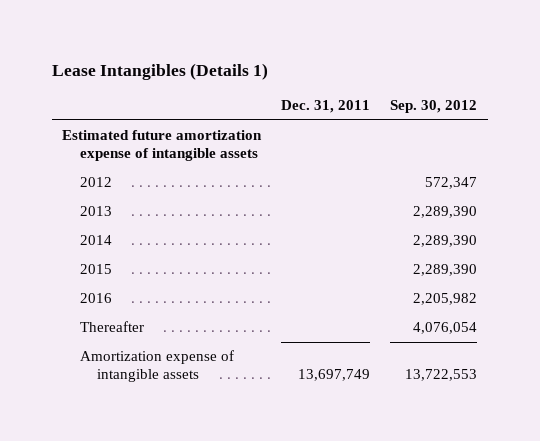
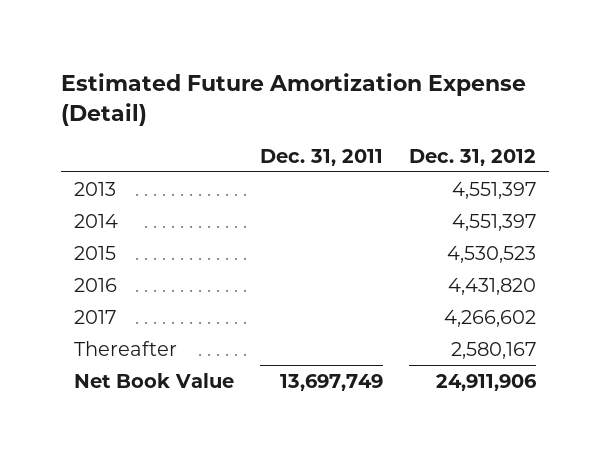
- Lease Intangibles (Details 1)
+ Estimated Future Amortization Expense (Detail)
- | Dec. 31, 2011 | Sep. 30, 2012
+ | Dec. 31, 2011 | Dec. 31, 2012
- Estimated future amortization expense of intangible assets
- 2012 | | 572,347
+ 2017 | | 4,266,602
- Amortization expense of intangible assets | 13,697,749 | 13,722,553
+ Net Book Value | 13,697,749 | 24,911,906

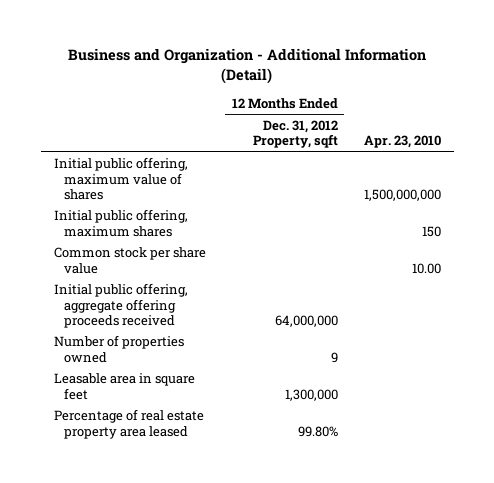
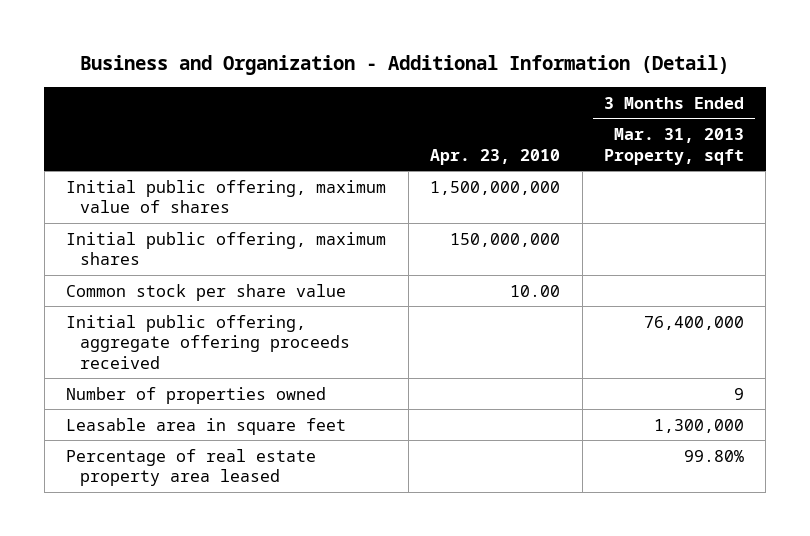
- | 12 Months Ended Dec. 31, 2012 Property, sqft | Apr. 23, 2010
+ | Apr. 23, 2010 | 3 Months Ended Mar. 31, 2013 Property, sqft
- Initial public offering, maximum shares | | 150
+ Initial public offering, maximum shares | 150,000,000 |

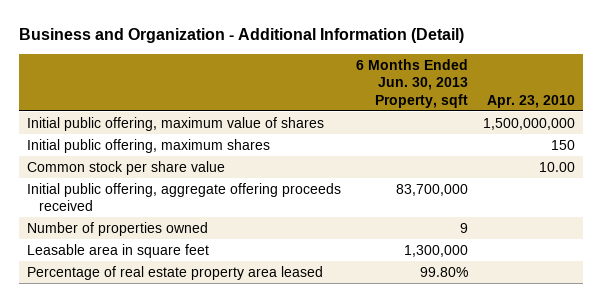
- | Apr. 23, 2010 | 3 Months Ended Mar. 31, 2013 Property, sqft
+ | 6 Months Ended Jun. 30, 2013 Property, sqft | Apr. 23, 2010
- Initial public offering, maximum shares | 150,000,000 |
+ Initial public offering, maximum shares | | 150

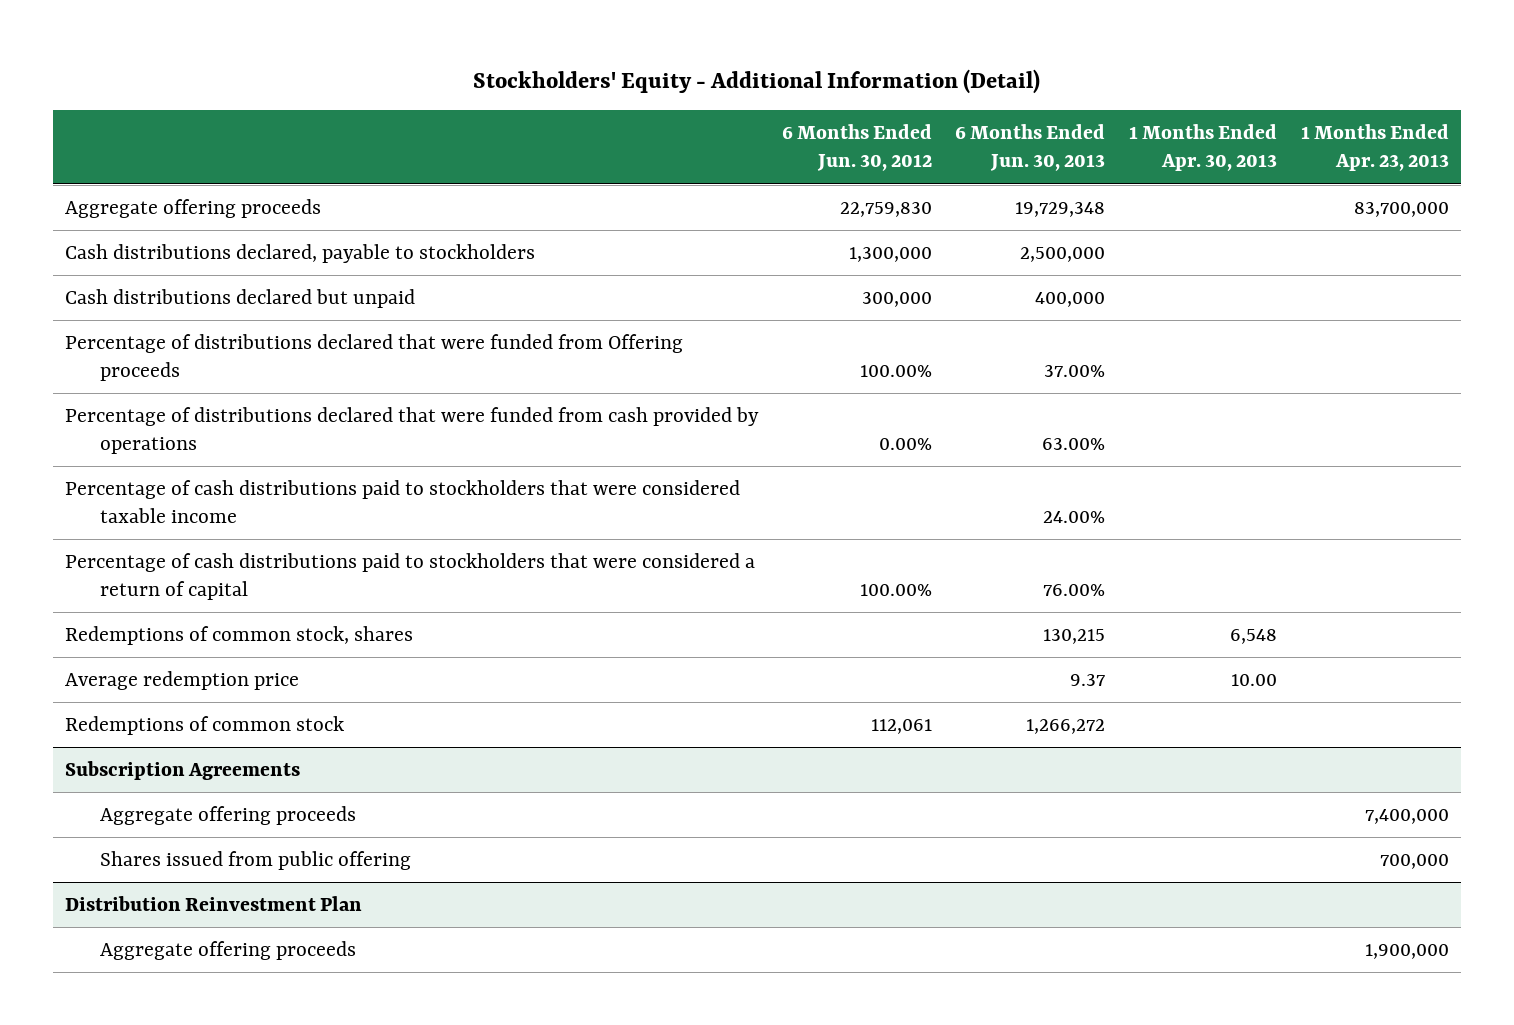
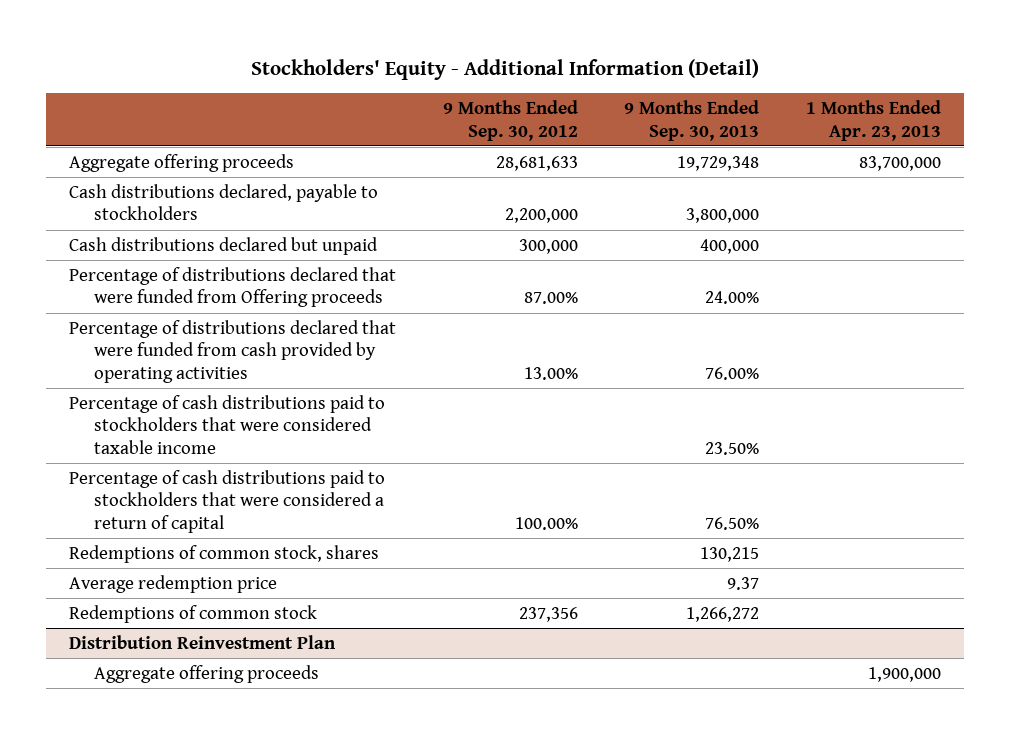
- | 6 Months Ended Jun. 30, 2012 | 6 Months Ended Jun. 30, 2013 | 1 Months Ended Apr. 30, 2013 | 1 Months Ended Apr. 23, 2013
+ | 9 Months Ended Sep. 30, 2012 | 9 Months Ended Sep. 30, 2013 | 1 Months Ended Apr. 23, 2013
- Percentage of distributions declared that were funded from cash provided by operations | 0.00% | 63.00% | |
+ Percentage of distributions declared that were funded from cash provided by operating activities | 13.00% | 76.00% |
- Subscription Agreements
- Aggregate offering proceeds | | | | 7,400,000
- Shares issued from public offering | | | | 700,000

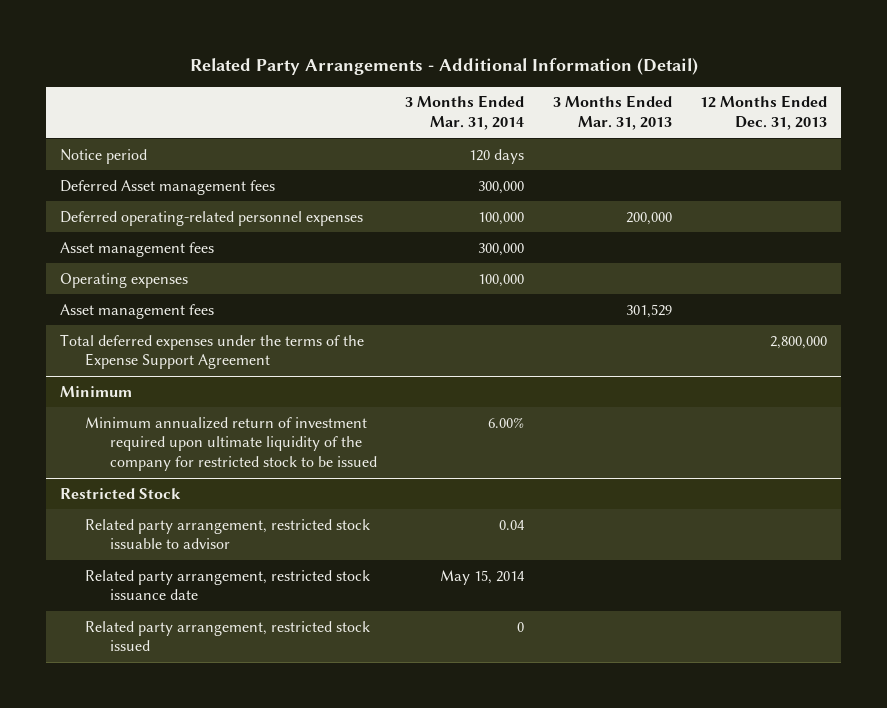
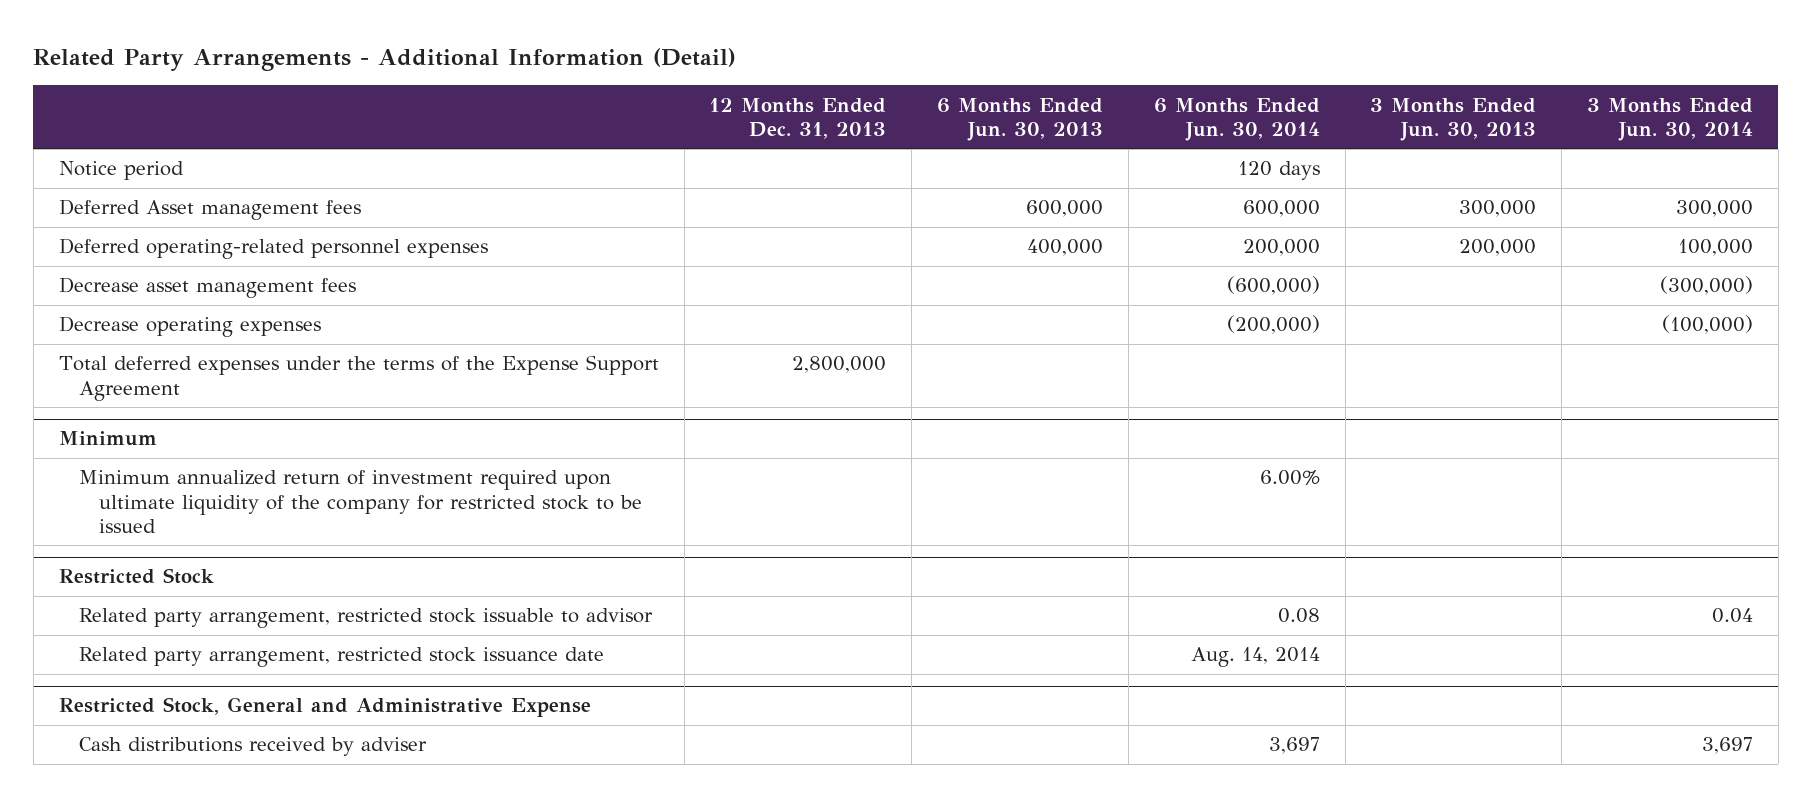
- | 3 Months Ended Mar. 31, 2014 | 3 Months Ended Mar. 31, 2013 | 12 Months Ended Dec. 31, 2013
+ | 12 Months Ended Dec. 31, 2013 | 6 Months Ended Jun. 30, 2013 | 6 Months Ended Jun. 30, 2014 | 3 Months Ended Jun. 30, 2013 | 3 Months Ended Jun. 30, 2014
- Asset management fees | 300,000 | |
- Operating expenses | 100,000 | |
- Asset management fees | | 301,529 |
+ Decrease asset management fees | | | (600,000) | | (300,000)
+ Decrease operating expenses | | | (200,000) | | (100,000)
@ Restricted Stock
- Related party arrangement, restricted stock issued | 0 | |
+ Restricted Stock, General and Administrative Expense
+ Cash distributions received by adviser | | | 3,697 | | 3,697

